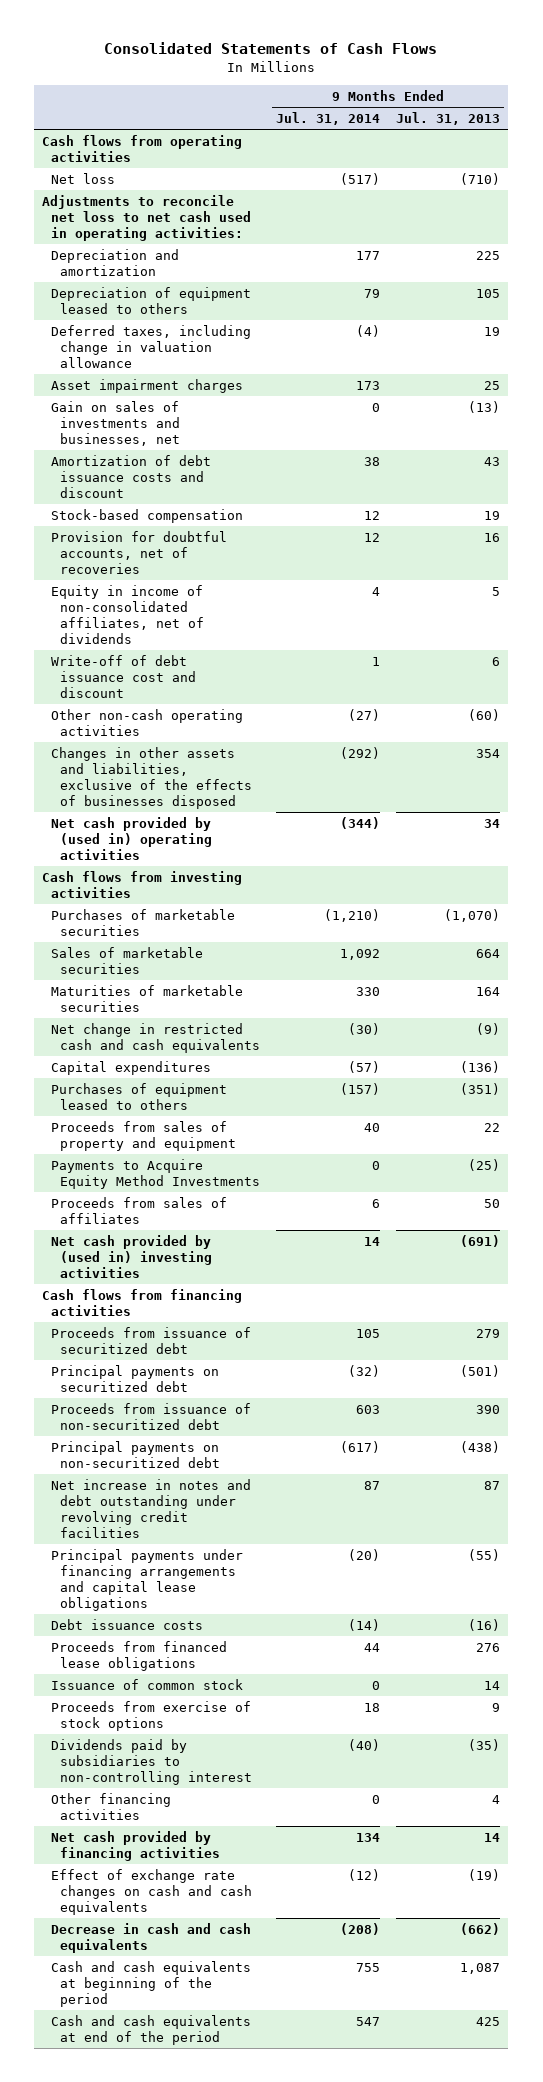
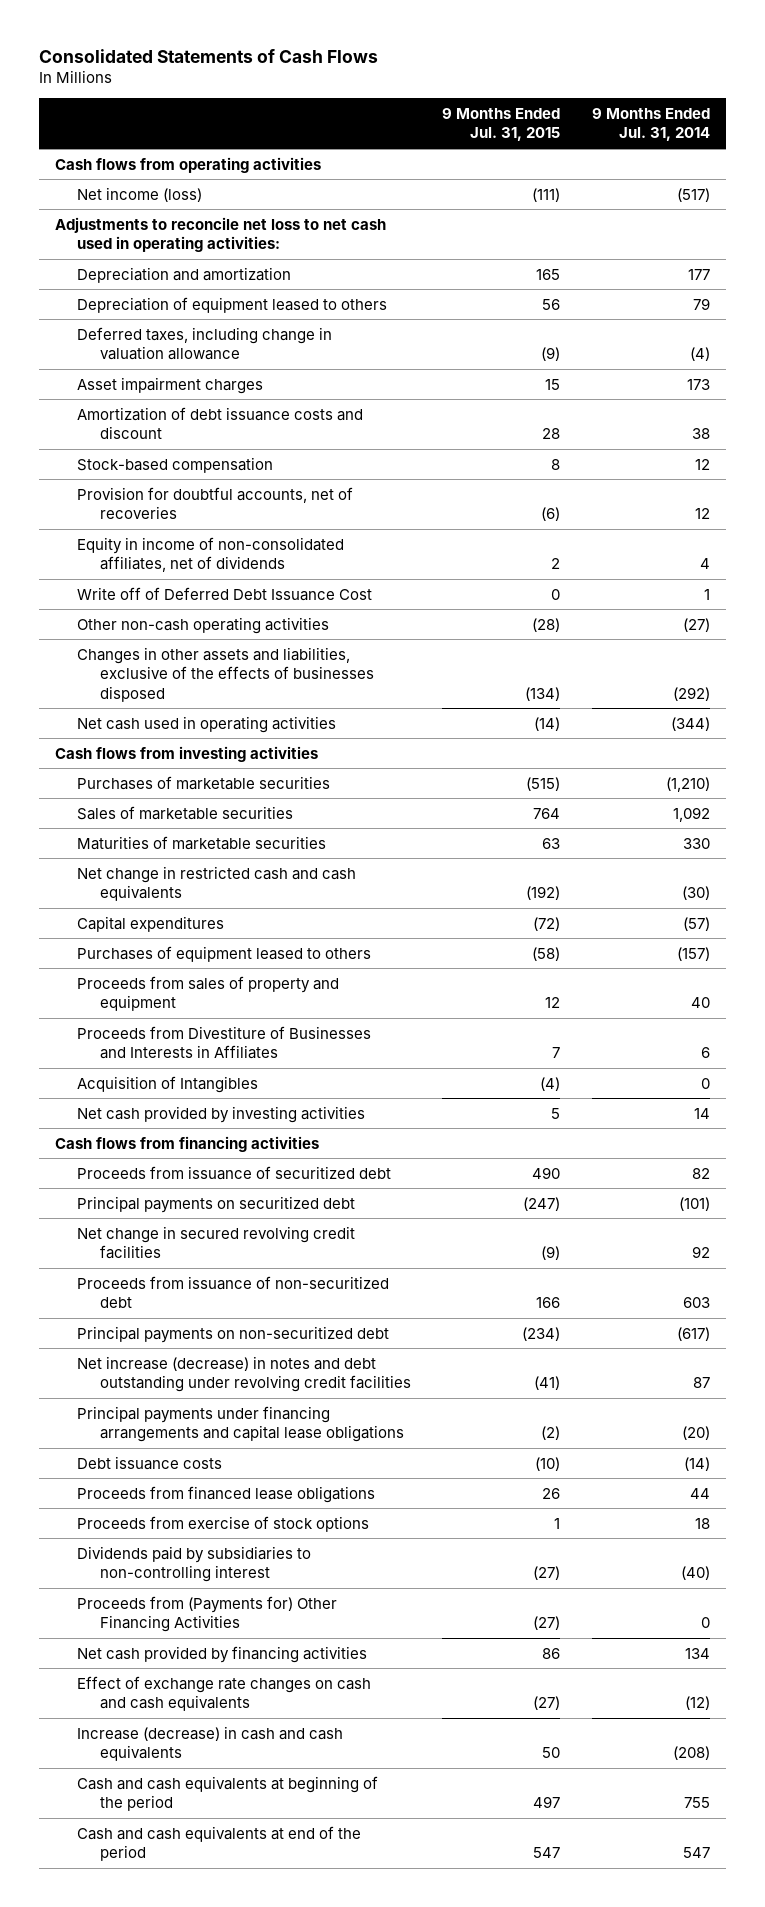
- | 9 Months Ended Jul. 31, 2014 | 9 Months Ended Jul. 31, 2013
+ | 9 Months Ended Jul. 31, 2015 | 9 Months Ended Jul. 31, 2014
- Net loss | (517) | (710)
+ Net income (loss) | (111) | (517)
- Gain on sales of investments and businesses, net | 0 | (13)
- Write-off of debt issuance cost and discount | 1 | 6
+ Write off of Deferred Debt Issuance Cost | 0 | 1
- Net cash provided by (used in) operating activities | (344) | 34
+ Net cash used in operating activities | (14) | (344)
- Payments to Acquire Equity Method Investments | 0 | (25)
- Proceeds from sales of affiliates | 6 | 50
- Net cash provided by (used in) investing activities | 14 | (691)
+ Proceeds from Divestiture of Businesses and Interests in Affiliates | 7 | 6
+ Acquisition of Intangibles | (4) | 0
+ Net cash provided by investing activities | 5 | 14
- Proceeds from issuance of securitized debt | 105 | 279
- Principal payments on securitized debt | (32) | (501)
+ Proceeds from issuance of securitized debt | 490 | 82
+ Principal payments on securitized debt | (247) | (101)
+ Net change in secured revolving credit facilities | (9) | 92
- Net increase in notes and debt outstanding under revolving credit facilities | 87 | 87
+ Net increase (decrease) in notes and debt outstanding under revolving credit facilities | (41) | 87
- Issuance of common stock | 0 | 14
- Other financing activities | 0 | 4
+ Proceeds from (Payments for) Other Financing Activities | (27) | 0
- Decrease in cash and cash equivalents | (208) | (662)
+ Increase (decrease) in cash and cash equivalents | 50 | (208)

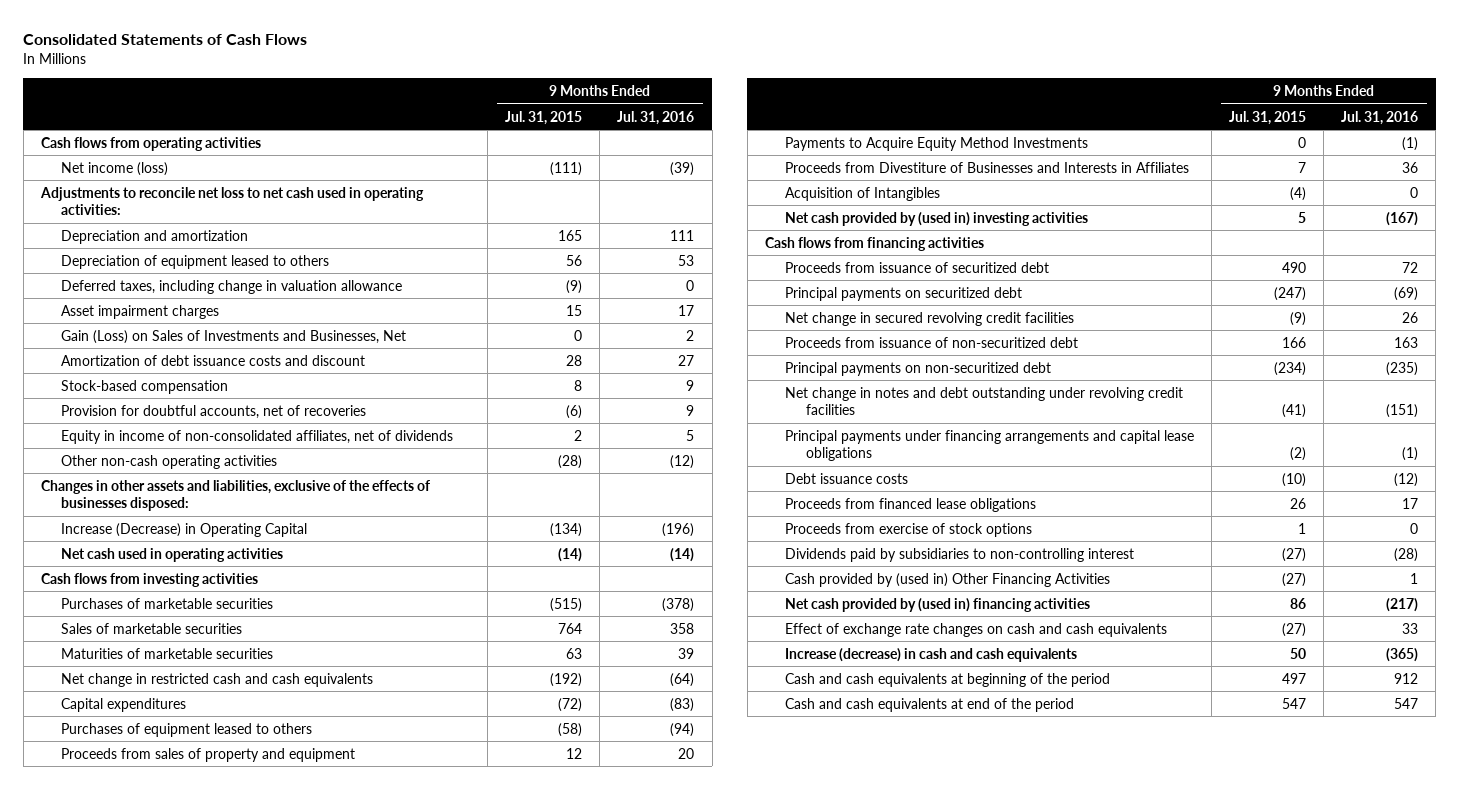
- | 9 Months Ended Jul. 31, 2015 | 9 Months Ended Jul. 31, 2014
+ | 9 Months Ended Jul. 31, 2015 | 9 Months Ended Jul. 31, 2016
+ Gain (Loss) on Sales of Investments and Businesses, Net | 0 | 2
- Write off of Deferred Debt Issuance Cost | 0 | 1
- Changes in other assets and liabilities, exclusive of the effects of businesses disposed | (134) | (292)
+ Changes in other assets and liabilities, exclusive of the effects of businesses disposed:
+ Increase (Decrease) in Operating Capital | (134) | (196)
+ Payments to Acquire Equity Method Investments | 0 | (1)
- Net cash provided by investing activities | 5 | 14
+ Net cash provided by (used in) investing activities | 5 | (167)
- Net increase (decrease) in notes and debt outstanding under revolving credit facilities | (41) | 87
+ Net change in notes and debt outstanding under revolving credit facilities | (41) | (151)
- Proceeds from (Payments for) Other Financing Activities | (27) | 0
- Net cash provided by financing activities | 86 | 134
+ Cash provided by (used in) Other Financing Activities | (27) | 1
+ Net cash provided by (used in) financing activities | 86 | (217)

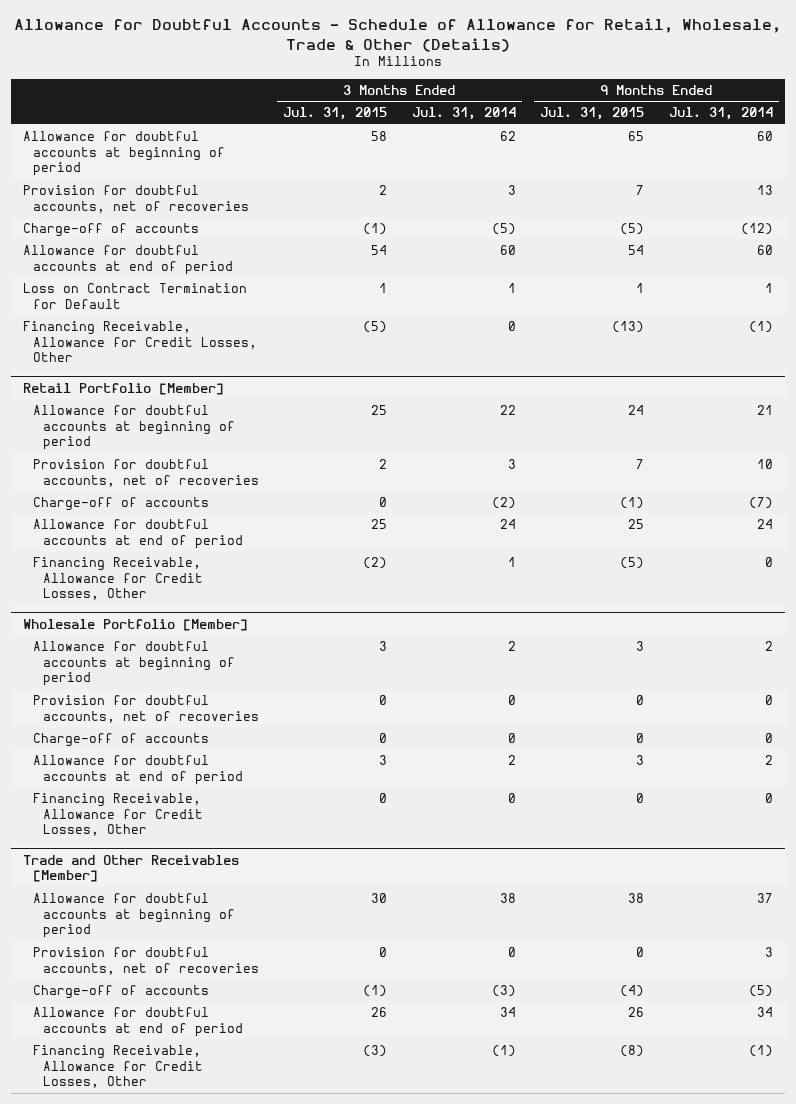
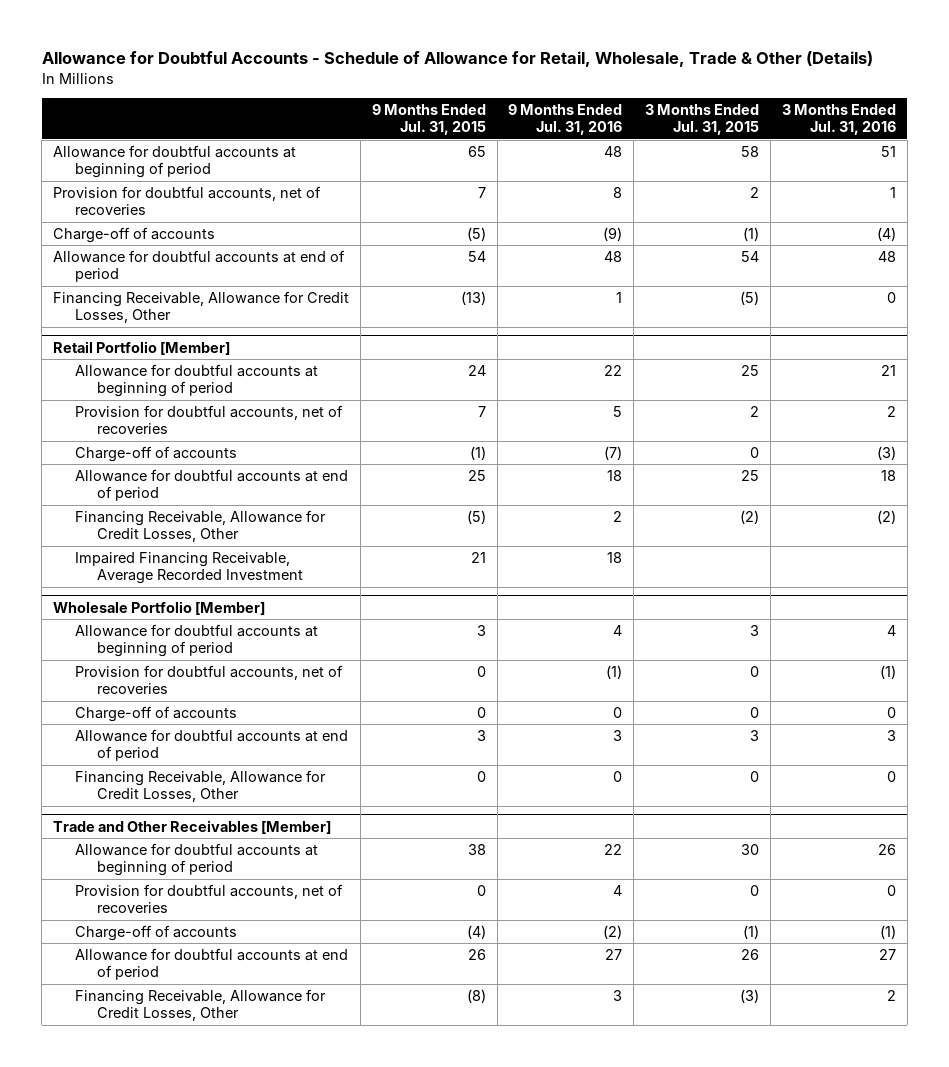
- | 3 Months Ended Jul. 31, 2015 | 3 Months Ended Jul. 31, 2014 | 9 Months Ended Jul. 31, 2015 | 9 Months Ended Jul. 31, 2014
+ | 9 Months Ended Jul. 31, 2015 | 9 Months Ended Jul. 31, 2016 | 3 Months Ended Jul. 31, 2015 | 3 Months Ended Jul. 31, 2016
- Loss on Contract Termination for Default | 1 | 1 | 1 | 1
@ Retail Portfolio [Member]
+ Impaired Financing Receivable, Average Recorded Investment | 21 | 18 | |

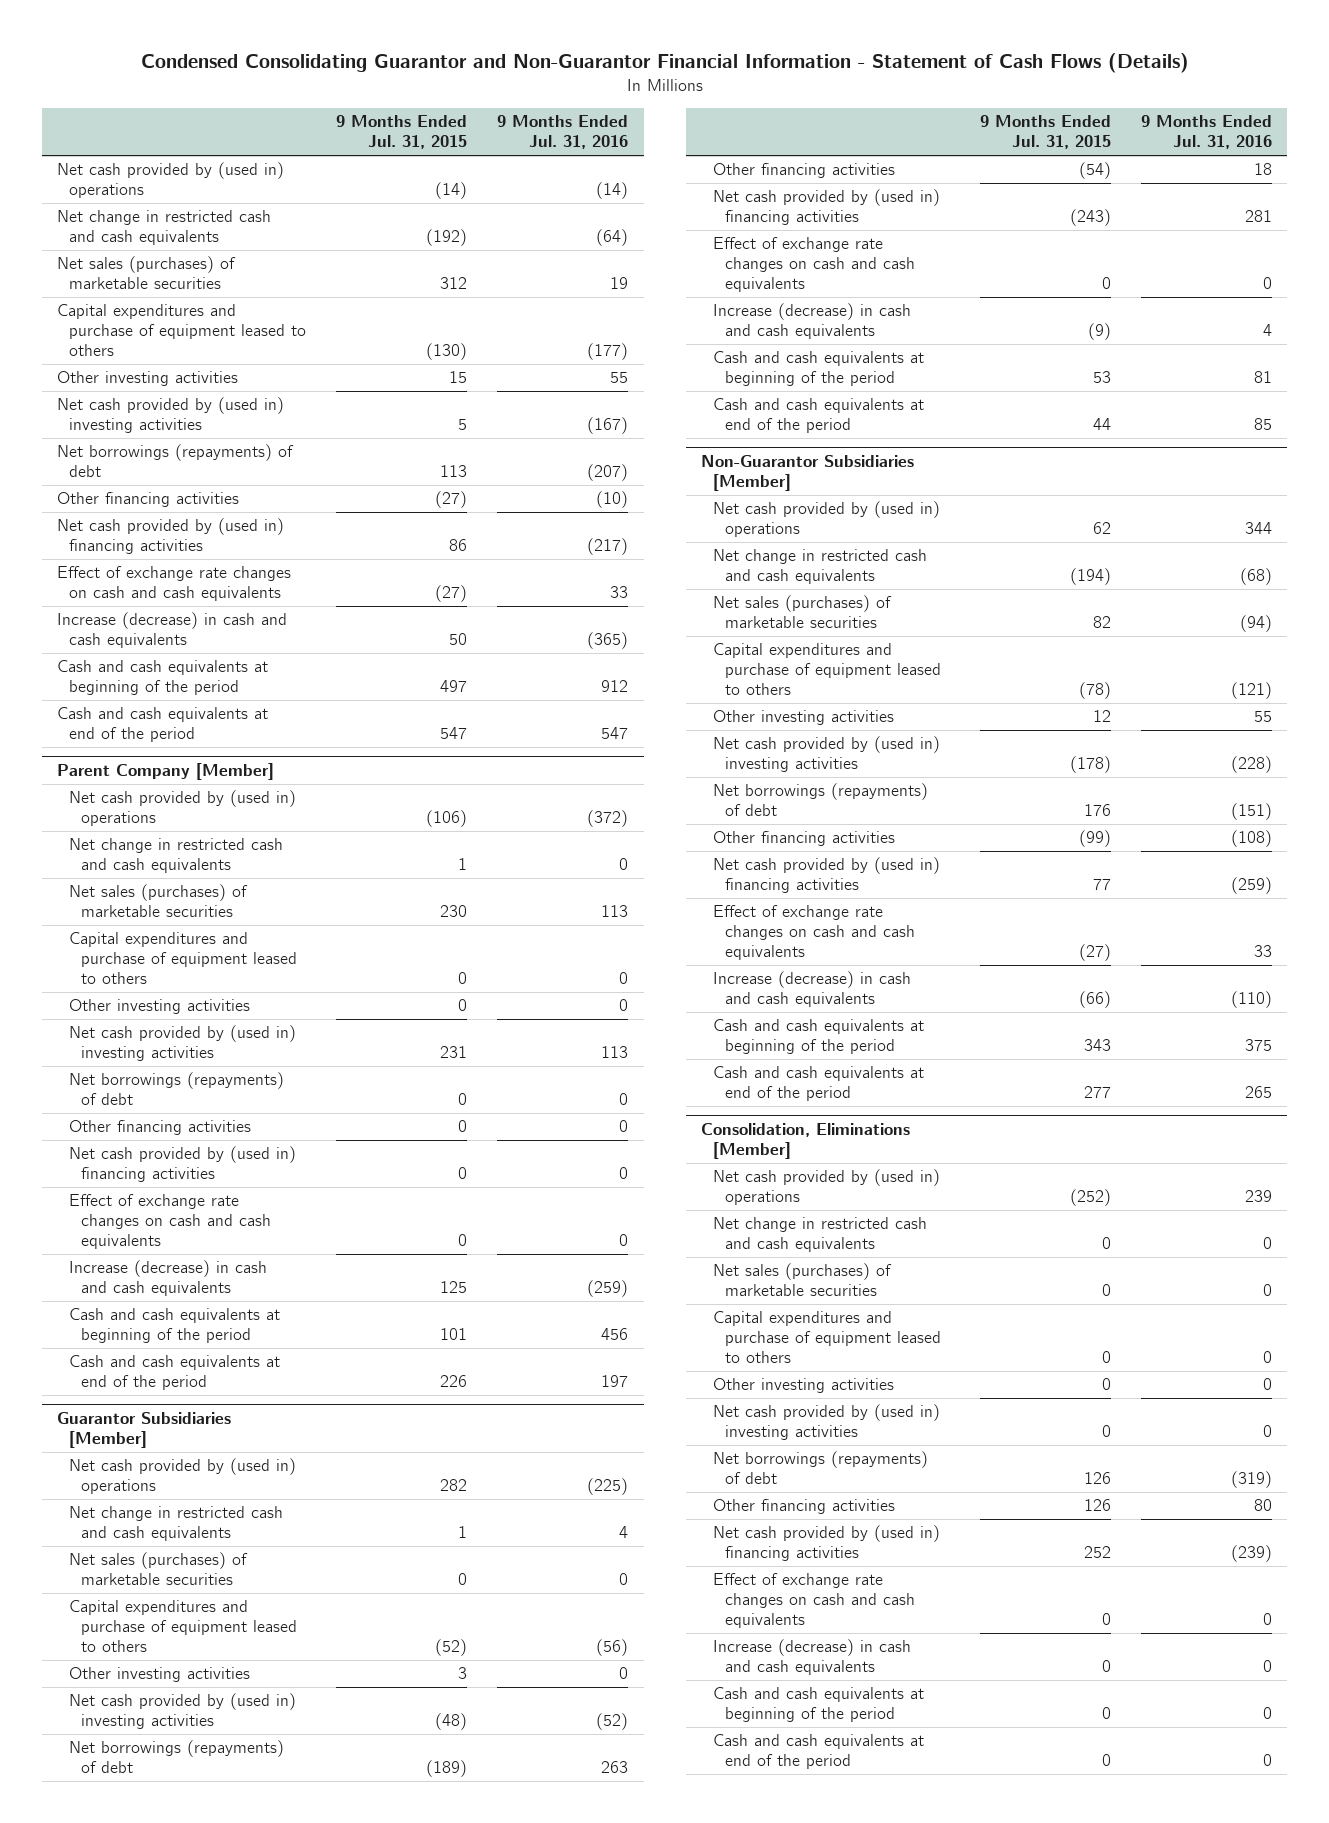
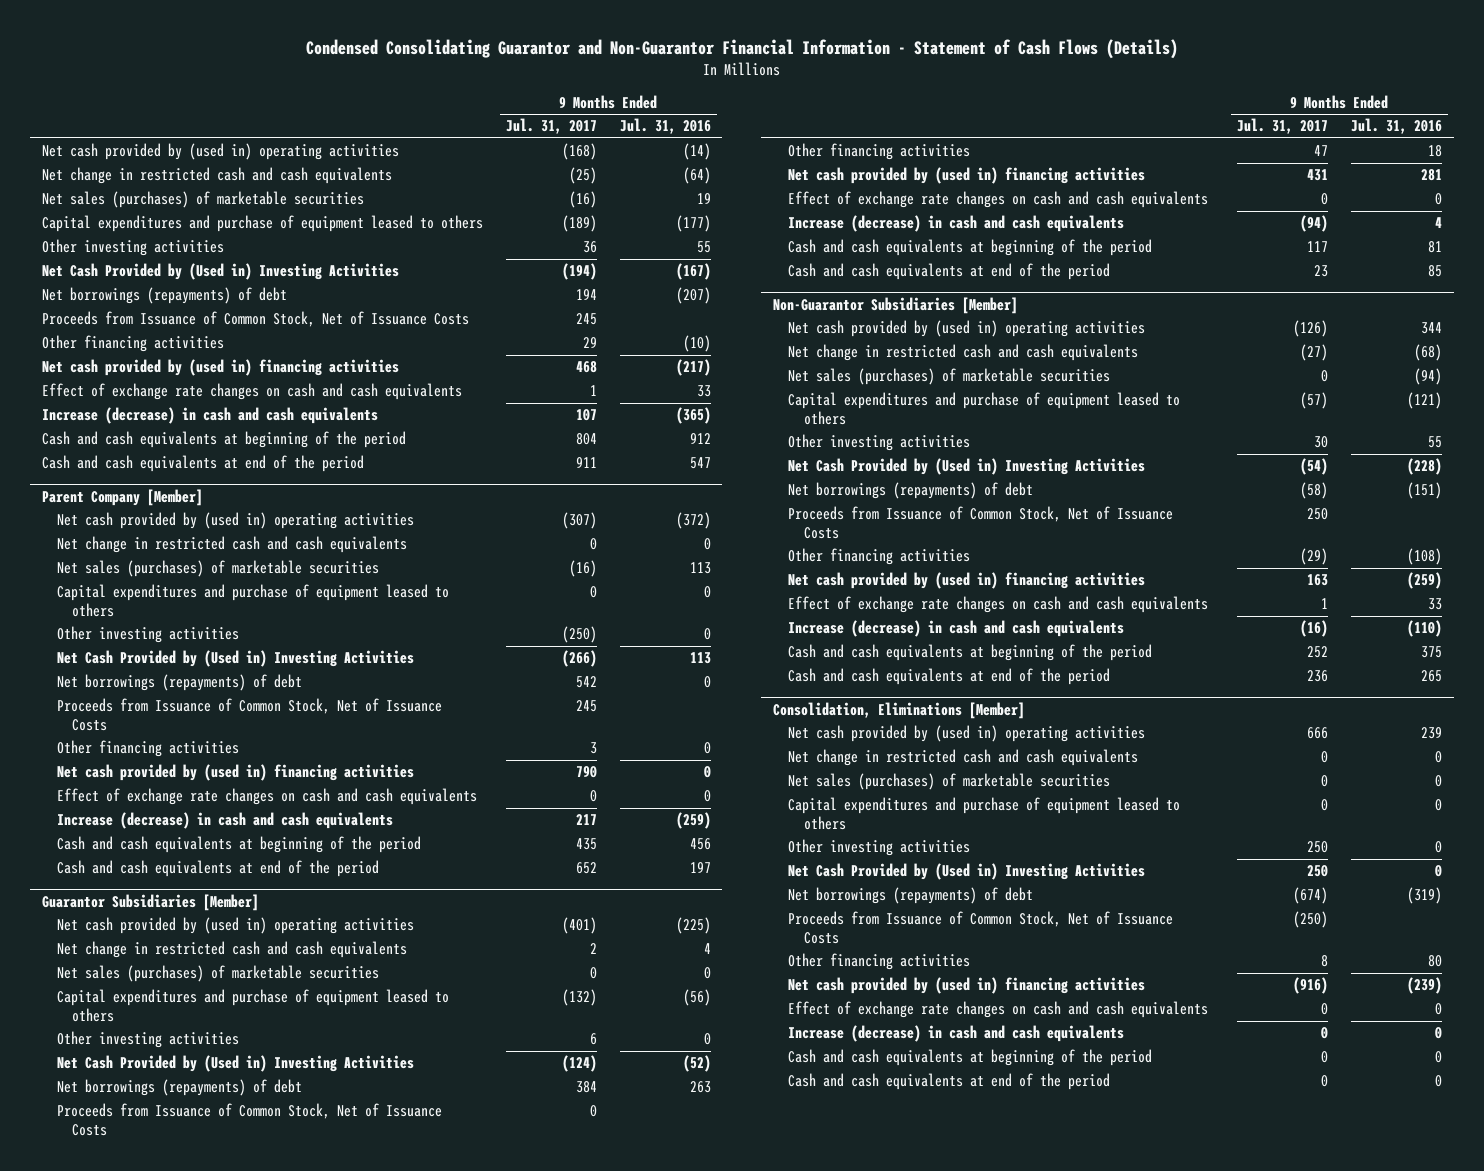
- | 9 Months Ended Jul. 31, 2015 | 9 Months Ended Jul. 31, 2016
+ | 9 Months Ended Jul. 31, 2017 | 9 Months Ended Jul. 31, 2016
- Net cash provided by (used in) operations | (14) | (14)
+ Net cash provided by (used in) operating activities | (168) | (14)
- Net cash provided by (used in) investing activities | 5 | (167)
+ Net Cash Provided by (Used in) Investing Activities | (194) | (167)
+ Proceeds from Issuance of Common Stock, Net of Issuance Costs | 245 |
@ Parent Company [Member]
- Net cash provided by (used in) operations | (106) | (372)
+ Net cash provided by (used in) operating activities | (307) | (372)
- Net cash provided by (used in) investing activities | 231 | 113
+ Net Cash Provided by (Used in) Investing Activities | (266) | 113
+ Proceeds from Issuance of Common Stock, Net of Issuance Costs | 245 |
@ Guarantor Subsidiaries [Member]
- Net cash provided by (used in) operations | 282 | (225)
+ Net cash provided by (used in) operating activities | (401) | (225)
- Net cash provided by (used in) investing activities | (48) | (52)
+ Net Cash Provided by (Used in) Investing Activities | (124) | (52)
+ Proceeds from Issuance of Common Stock, Net of Issuance Costs | 0 |
@ Non-Guarantor Subsidiaries [Member]
- Net cash provided by (used in) operations | 62 | 344
+ Net cash provided by (used in) operating activities | (126) | 344
- Net cash provided by (used in) investing activities | (178) | (228)
+ Net Cash Provided by (Used in) Investing Activities | (54) | (228)
+ Proceeds from Issuance of Common Stock, Net of Issuance Costs | 250 |
@ Consolidation, Eliminations [Member]
- Net cash provided by (used in) operations | (252) | 239
+ Net cash provided by (used in) operating activities | 666 | 239
- Net cash provided by (used in) investing activities | 0 | 0
+ Net Cash Provided by (Used in) Investing Activities | 250 | 0
+ Proceeds from Issuance of Common Stock, Net of Issuance Costs | (250) |

